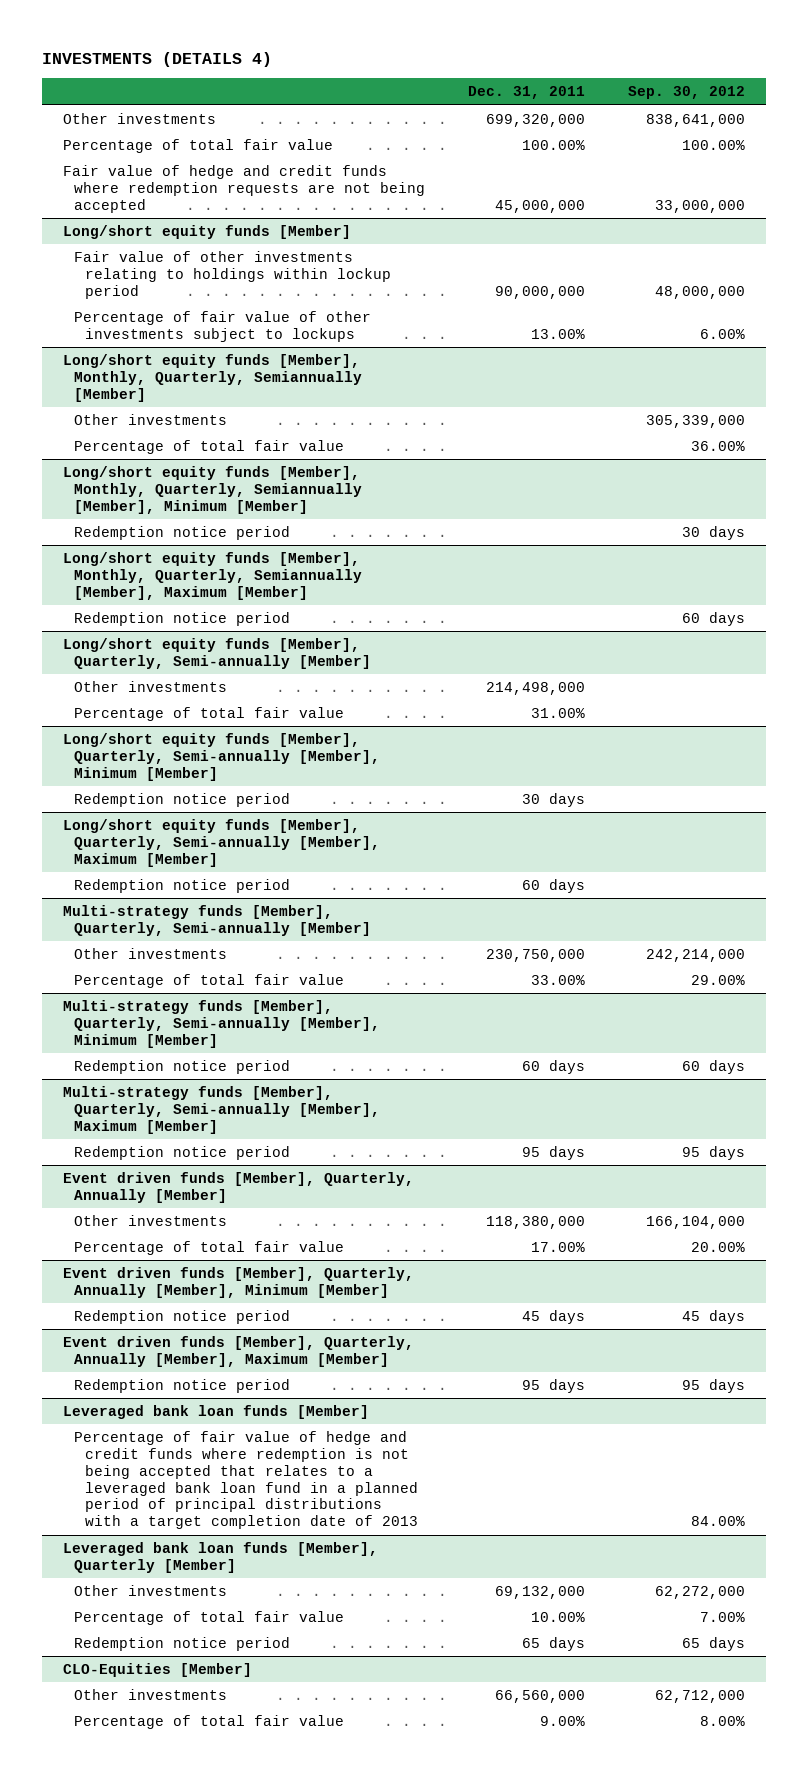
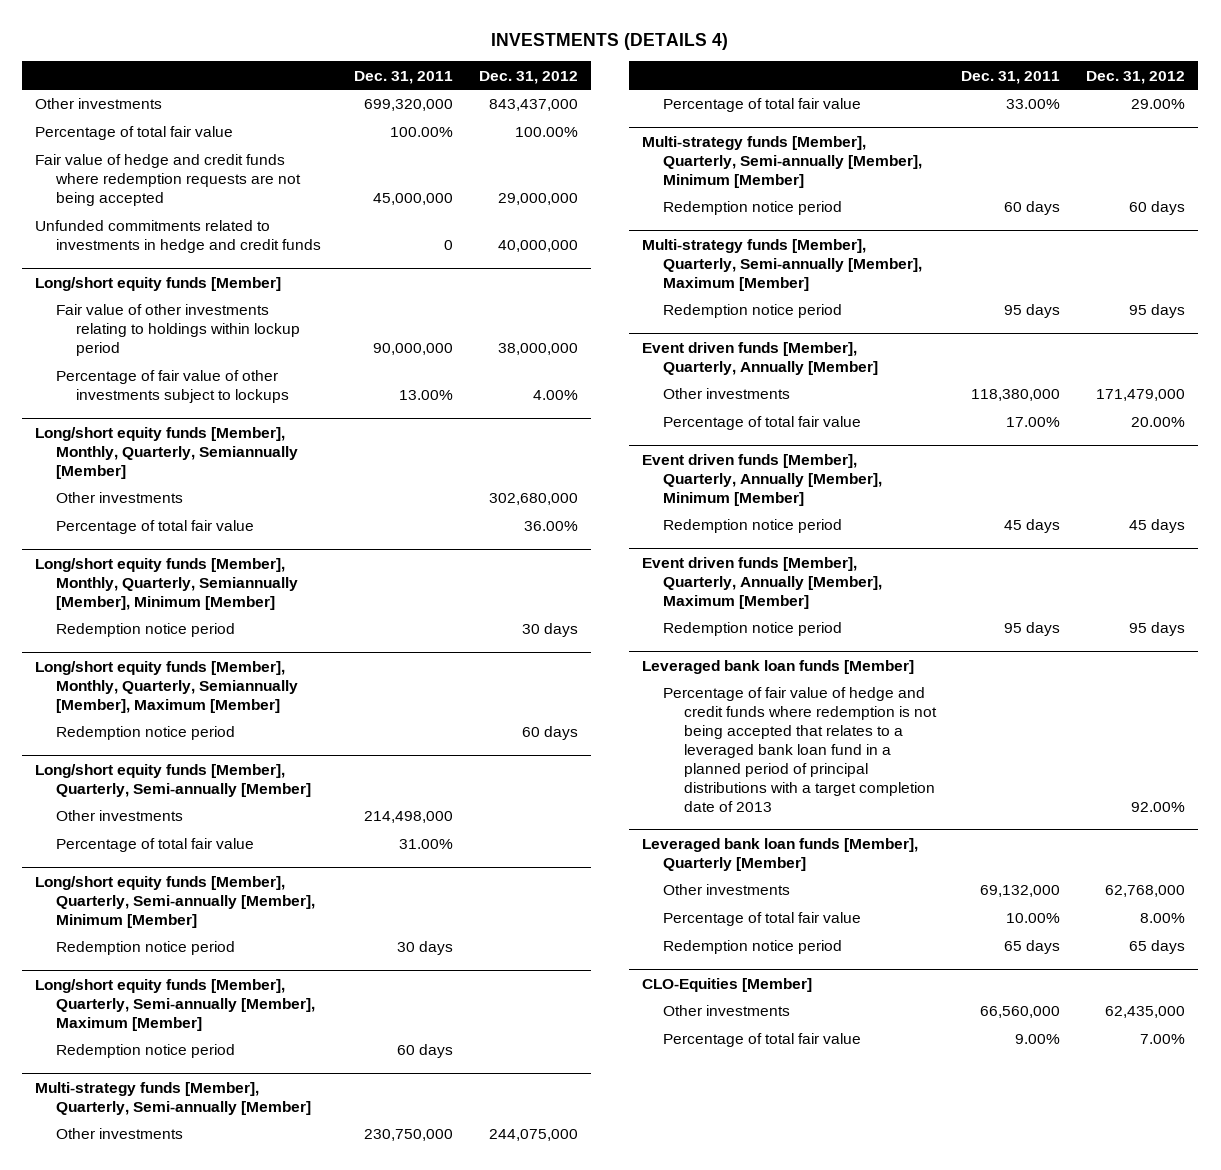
- | Dec. 31, 2011 | Sep. 30, 2012
+ | Dec. 31, 2011 | Dec. 31, 2012
+ Unfunded commitments related to investments in hedge and credit funds | 0 | 40,000,000

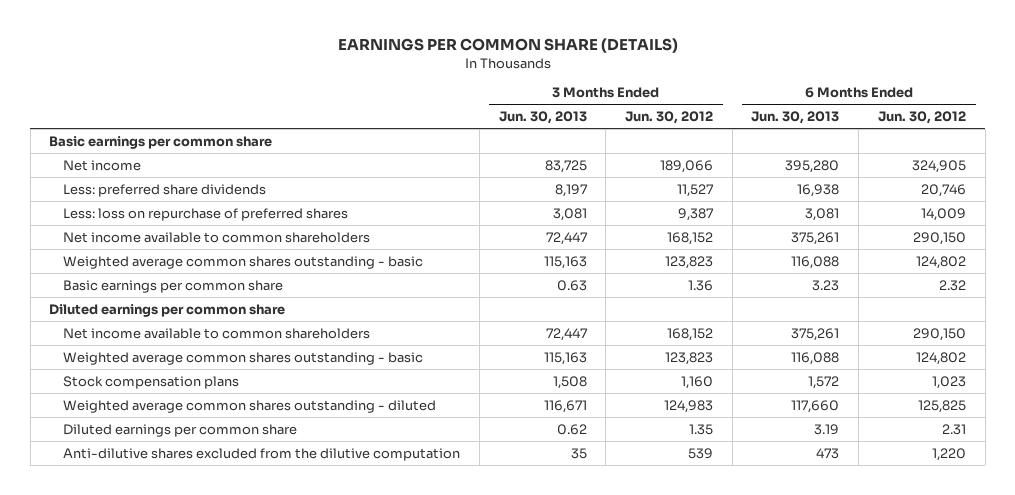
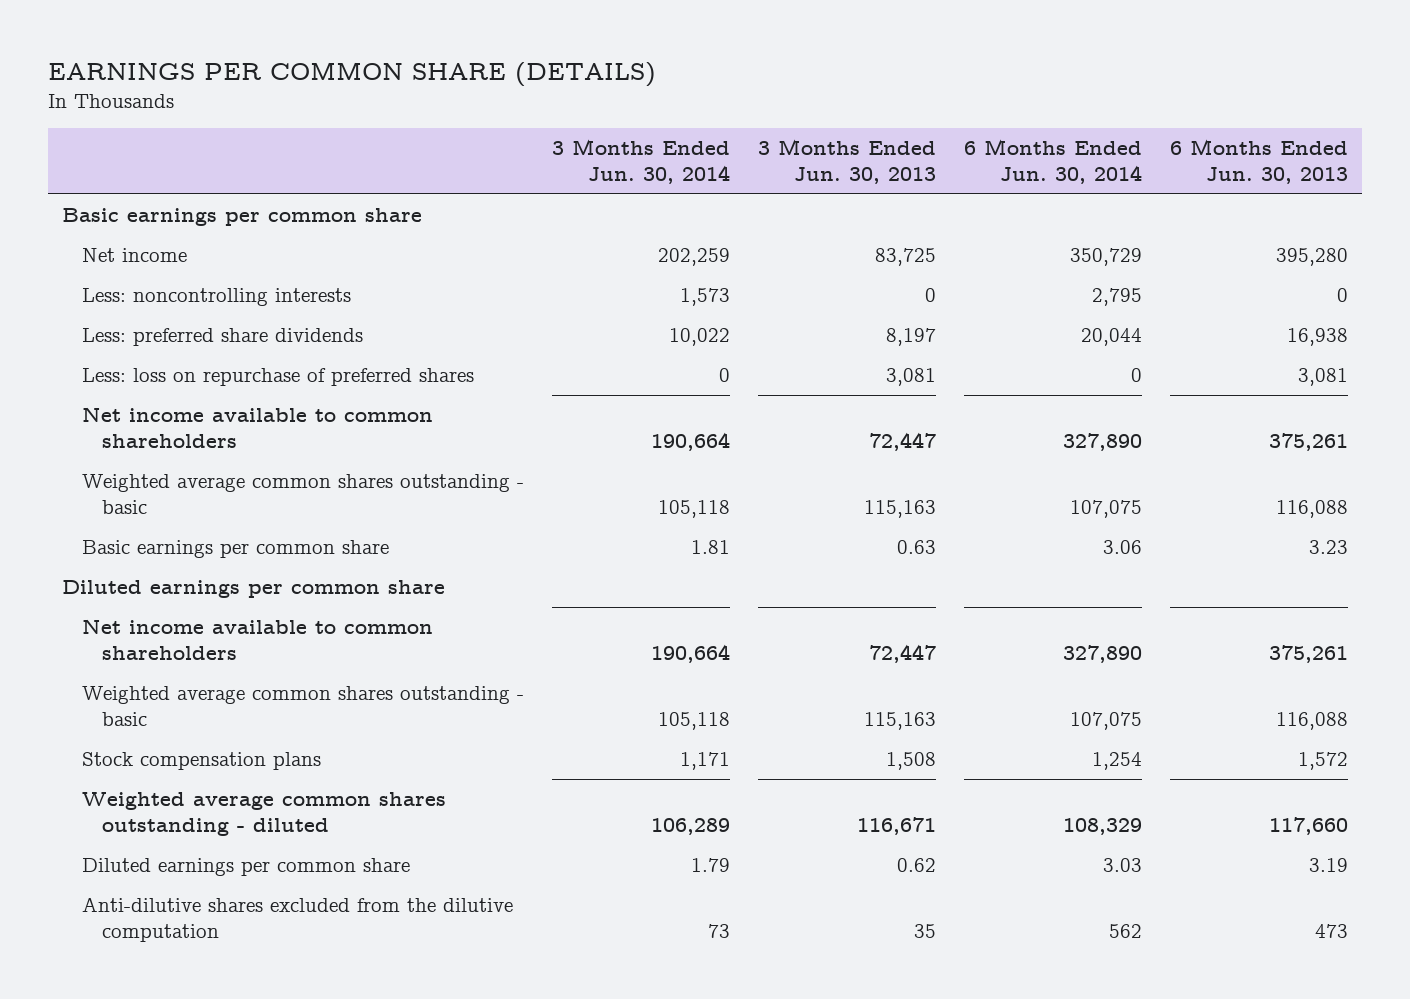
- | 3 Months Ended Jun. 30, 2013 | 3 Months Ended Jun. 30, 2012 | 6 Months Ended Jun. 30, 2013 | 6 Months Ended Jun. 30, 2012
+ | 3 Months Ended Jun. 30, 2014 | 3 Months Ended Jun. 30, 2013 | 6 Months Ended Jun. 30, 2014 | 6 Months Ended Jun. 30, 2013
+ Less: noncontrolling interests | 1,573 | 0 | 2,795 | 0

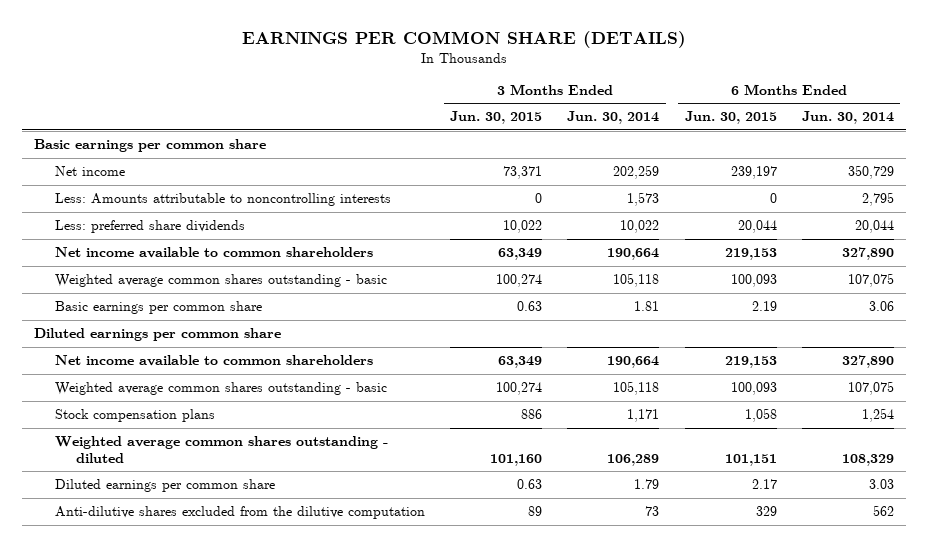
- | 3 Months Ended Jun. 30, 2014 | 3 Months Ended Jun. 30, 2013 | 6 Months Ended Jun. 30, 2014 | 6 Months Ended Jun. 30, 2013
+ | 3 Months Ended Jun. 30, 2015 | 3 Months Ended Jun. 30, 2014 | 6 Months Ended Jun. 30, 2015 | 6 Months Ended Jun. 30, 2014
- Less: noncontrolling interests | 1,573 | 0 | 2,795 | 0
+ Less: Amounts attributable to noncontrolling interests | 0 | 1,573 | 0 | 2,795
- Less: loss on repurchase of preferred shares | 0 | 3,081 | 0 | 3,081

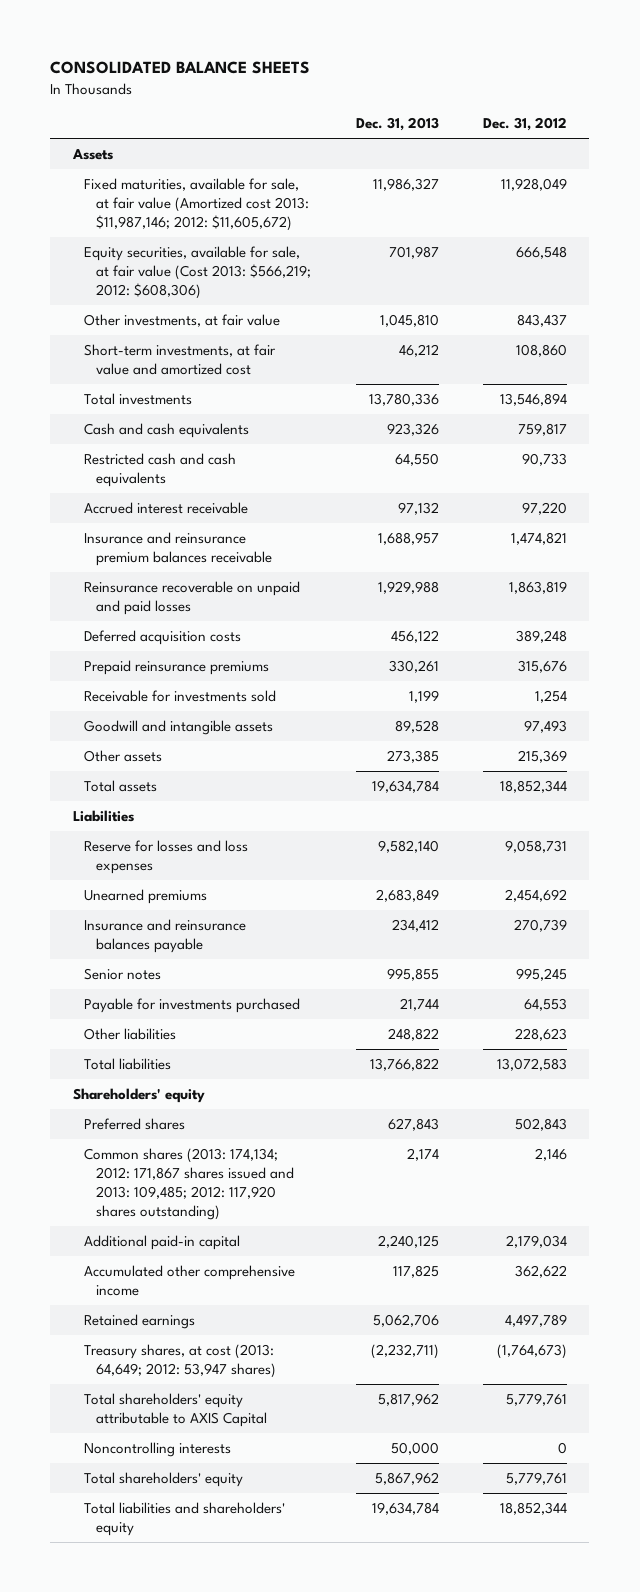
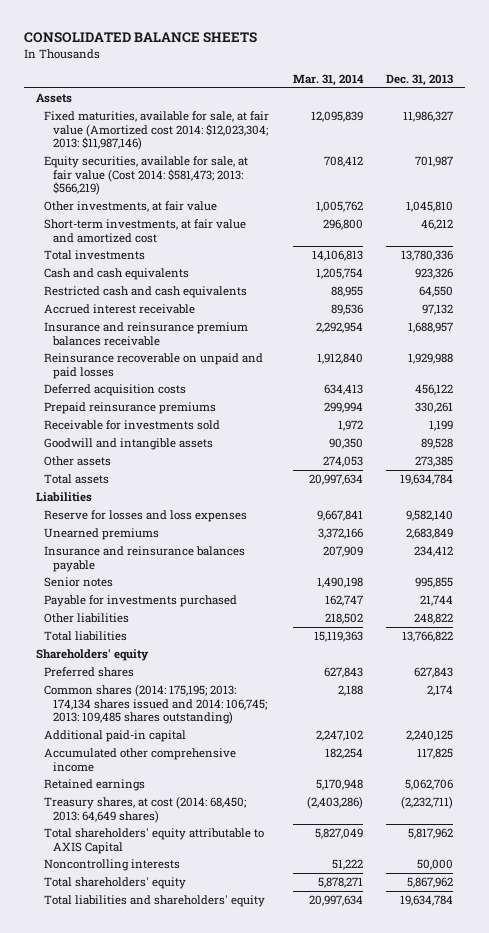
- | Dec. 31, 2013 | Dec. 31, 2012
+ | Mar. 31, 2014 | Dec. 31, 2013
- Fixed maturities, available for sale, at fair value (Amortized cost 2013: $11,987,146; 2012: $11,605,672) | 11,986,327 | 11,928,049
- Equity securities, available for sale, at fair value (Cost 2013: $566,219; 2012: $608,306) | 701,987 | 666,548
+ Fixed maturities, available for sale, at fair value (Amortized cost 2014: $12,023,304; 2013: $11,987,146) | 12,095,839 | 11,986,327
+ Equity securities, available for sale, at fair value (Cost 2014: $581,473; 2013: $566,219) | 708,412 | 701,987
- Common shares (2013: 174,134; 2012: 171,867 shares issued and 2013: 109,485; 2012: 117,920 shares outstanding) | 2,174 | 2,146
+ Common shares (2014: 175,195; 2013: 174,134 shares issued and 2014: 106,745; 2013: 109,485 shares outstanding) | 2,188 | 2,174
- Treasury shares, at cost (2013: 64,649; 2012: 53,947 shares) | (2,232,711) | (1,764,673)
+ Treasury shares, at cost (2014: 68,450; 2013: 64,649 shares) | (2,403,286) | (2,232,711)

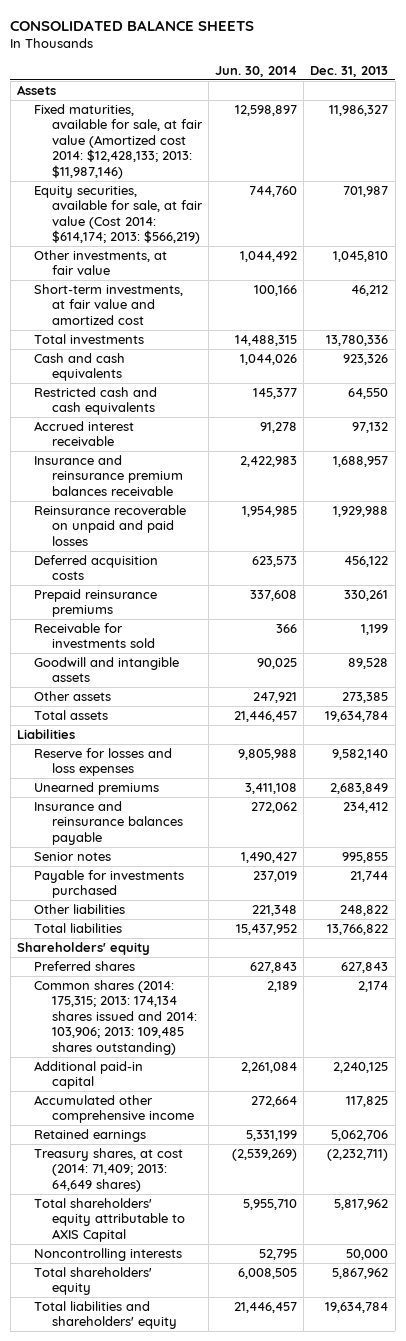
- | Mar. 31, 2014 | Dec. 31, 2013
+ | Jun. 30, 2014 | Dec. 31, 2013
- Fixed maturities, available for sale, at fair value (Amortized cost 2014: $12,023,304; 2013: $11,987,146) | 12,095,839 | 11,986,327
- Equity securities, available for sale, at fair value (Cost 2014: $581,473; 2013: $566,219) | 708,412 | 701,987
+ Fixed maturities, available for sale, at fair value (Amortized cost 2014: $12,428,133; 2013: $11,987,146) | 12,598,897 | 11,986,327
+ Equity securities, available for sale, at fair value (Cost 2014: $614,174; 2013: $566,219) | 744,760 | 701,987
- Common shares (2014: 175,195; 2013: 174,134 shares issued and 2014: 106,745; 2013: 109,485 shares outstanding) | 2,188 | 2,174
+ Common shares (2014: 175,315; 2013: 174,134 shares issued and 2014: 103,906; 2013: 109,485 shares outstanding) | 2,189 | 2,174
- Treasury shares, at cost (2014: 68,450; 2013: 64,649 shares) | (2,403,286) | (2,232,711)
+ Treasury shares, at cost (2014: 71,409; 2013: 64,649 shares) | (2,539,269) | (2,232,711)

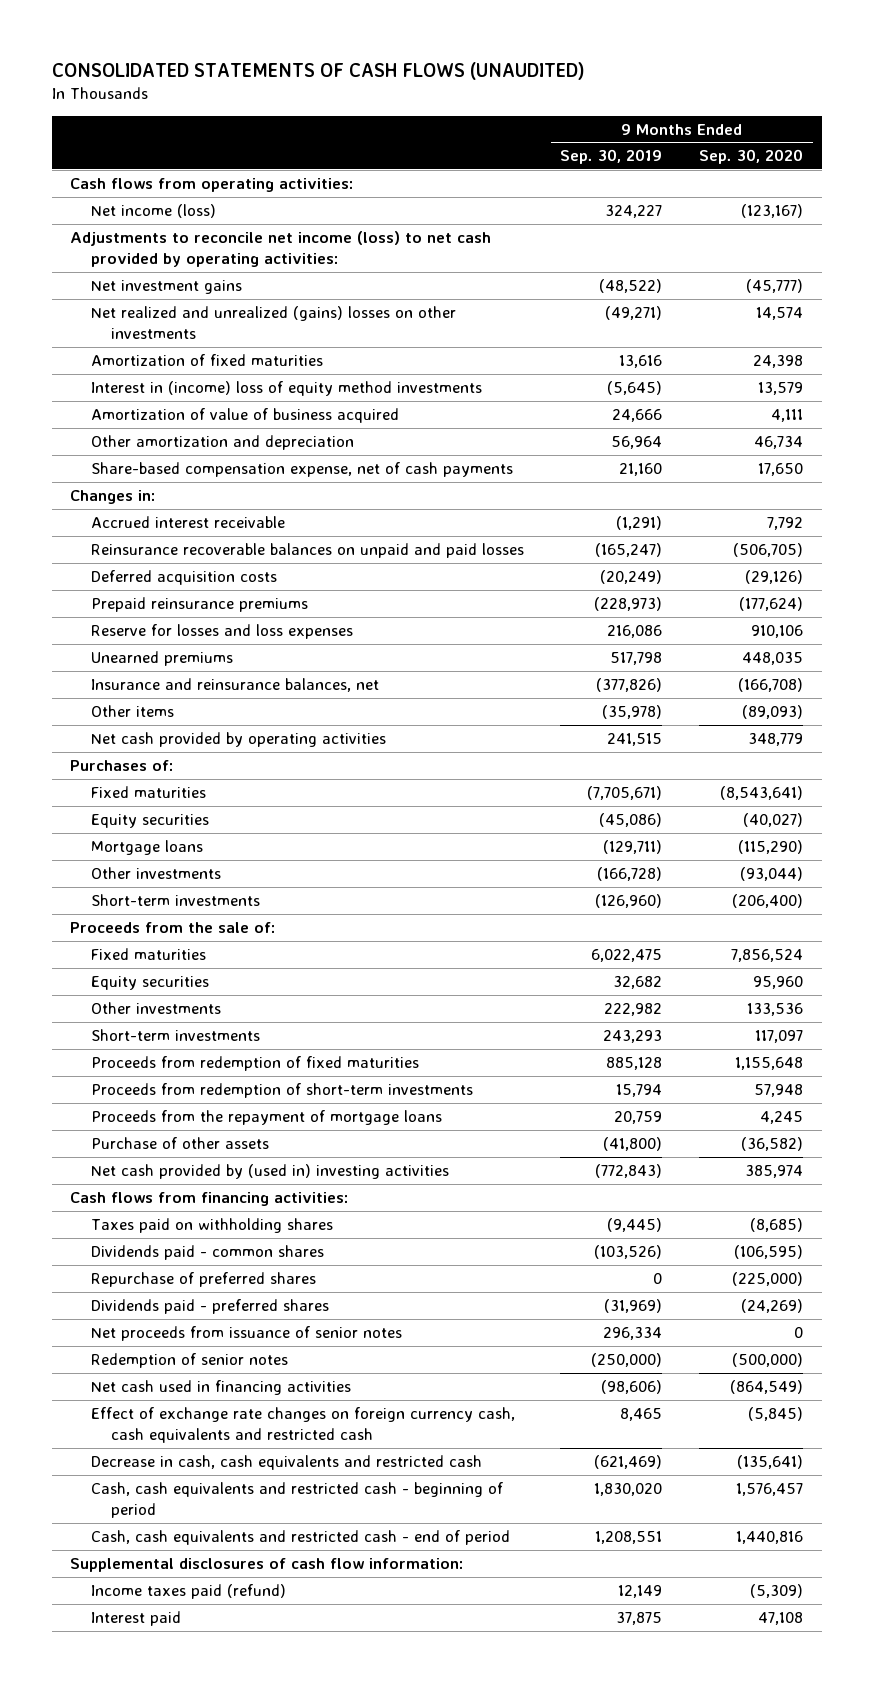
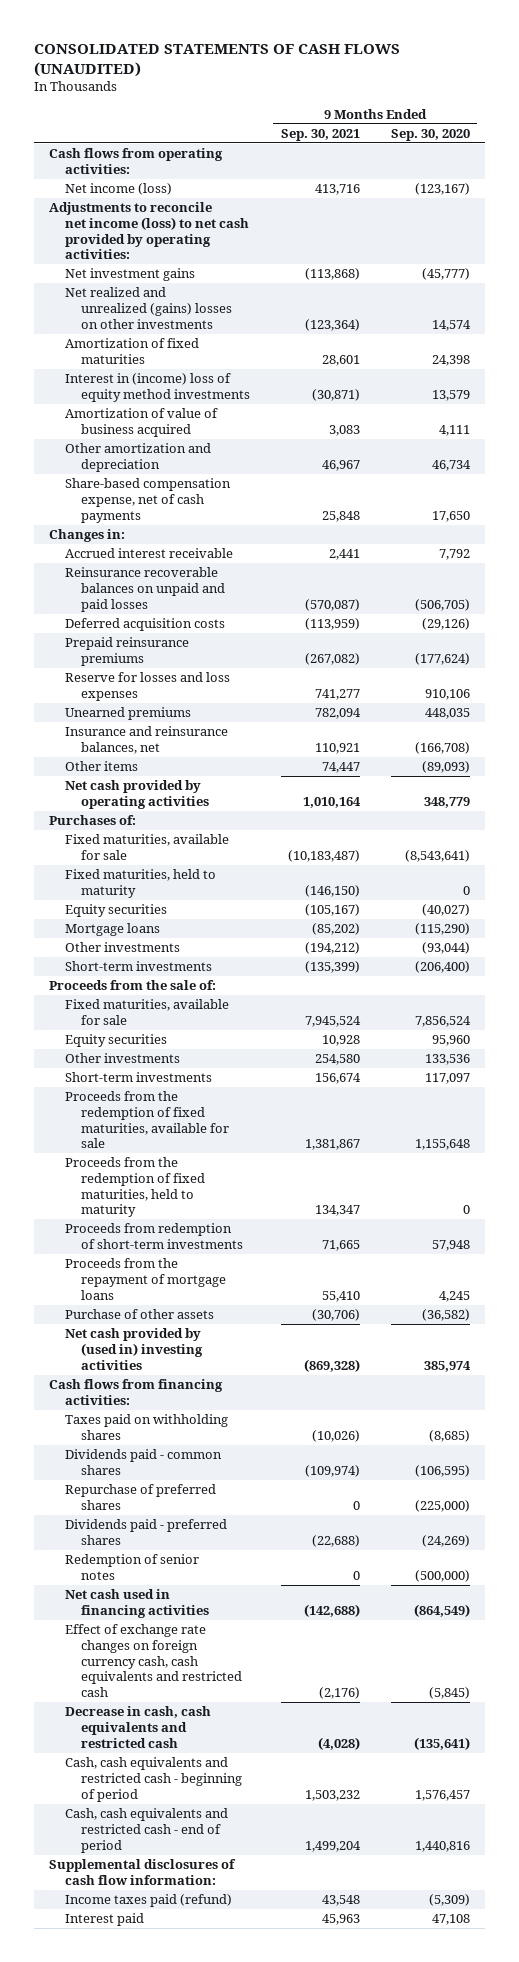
- | 9 Months Ended Sep. 30, 2019 | 9 Months Ended Sep. 30, 2020
+ | 9 Months Ended Sep. 30, 2021 | 9 Months Ended Sep. 30, 2020
- Fixed maturities | (7,705,671) | (8,543,641)
+ Fixed maturities, available for sale | (10,183,487) | (8,543,641)
+ Fixed maturities, held to maturity | (146,150) | 0
- Fixed maturities | 6,022,475 | 7,856,524
+ Fixed maturities, available for sale | 7,945,524 | 7,856,524
- Proceeds from redemption of fixed maturities | 885,128 | 1,155,648
+ Proceeds from the redemption of fixed maturities, available for sale | 1,381,867 | 1,155,648
+ Proceeds from the redemption of fixed maturities, held to maturity | 134,347 | 0
- Net proceeds from issuance of senior notes | 296,334 | 0

